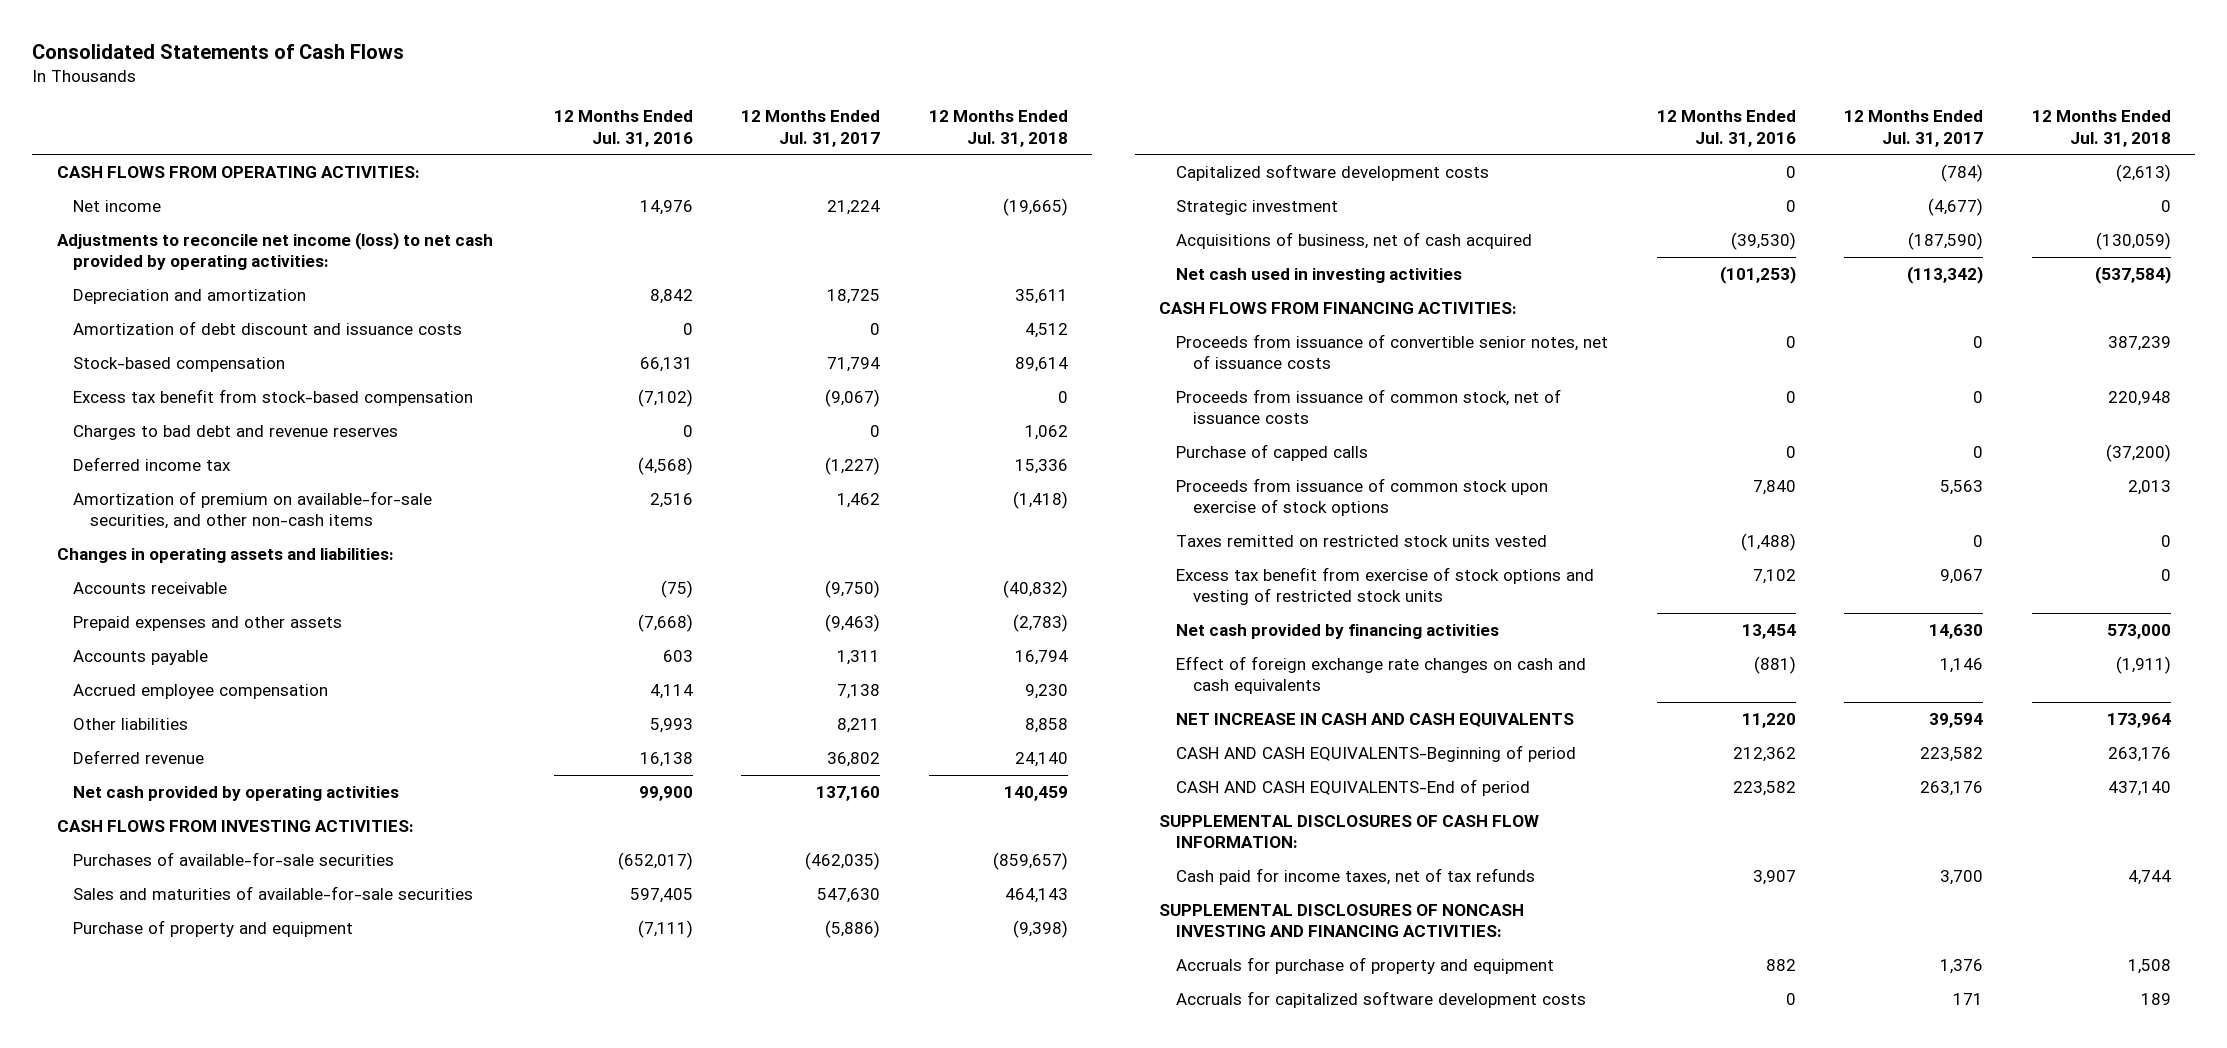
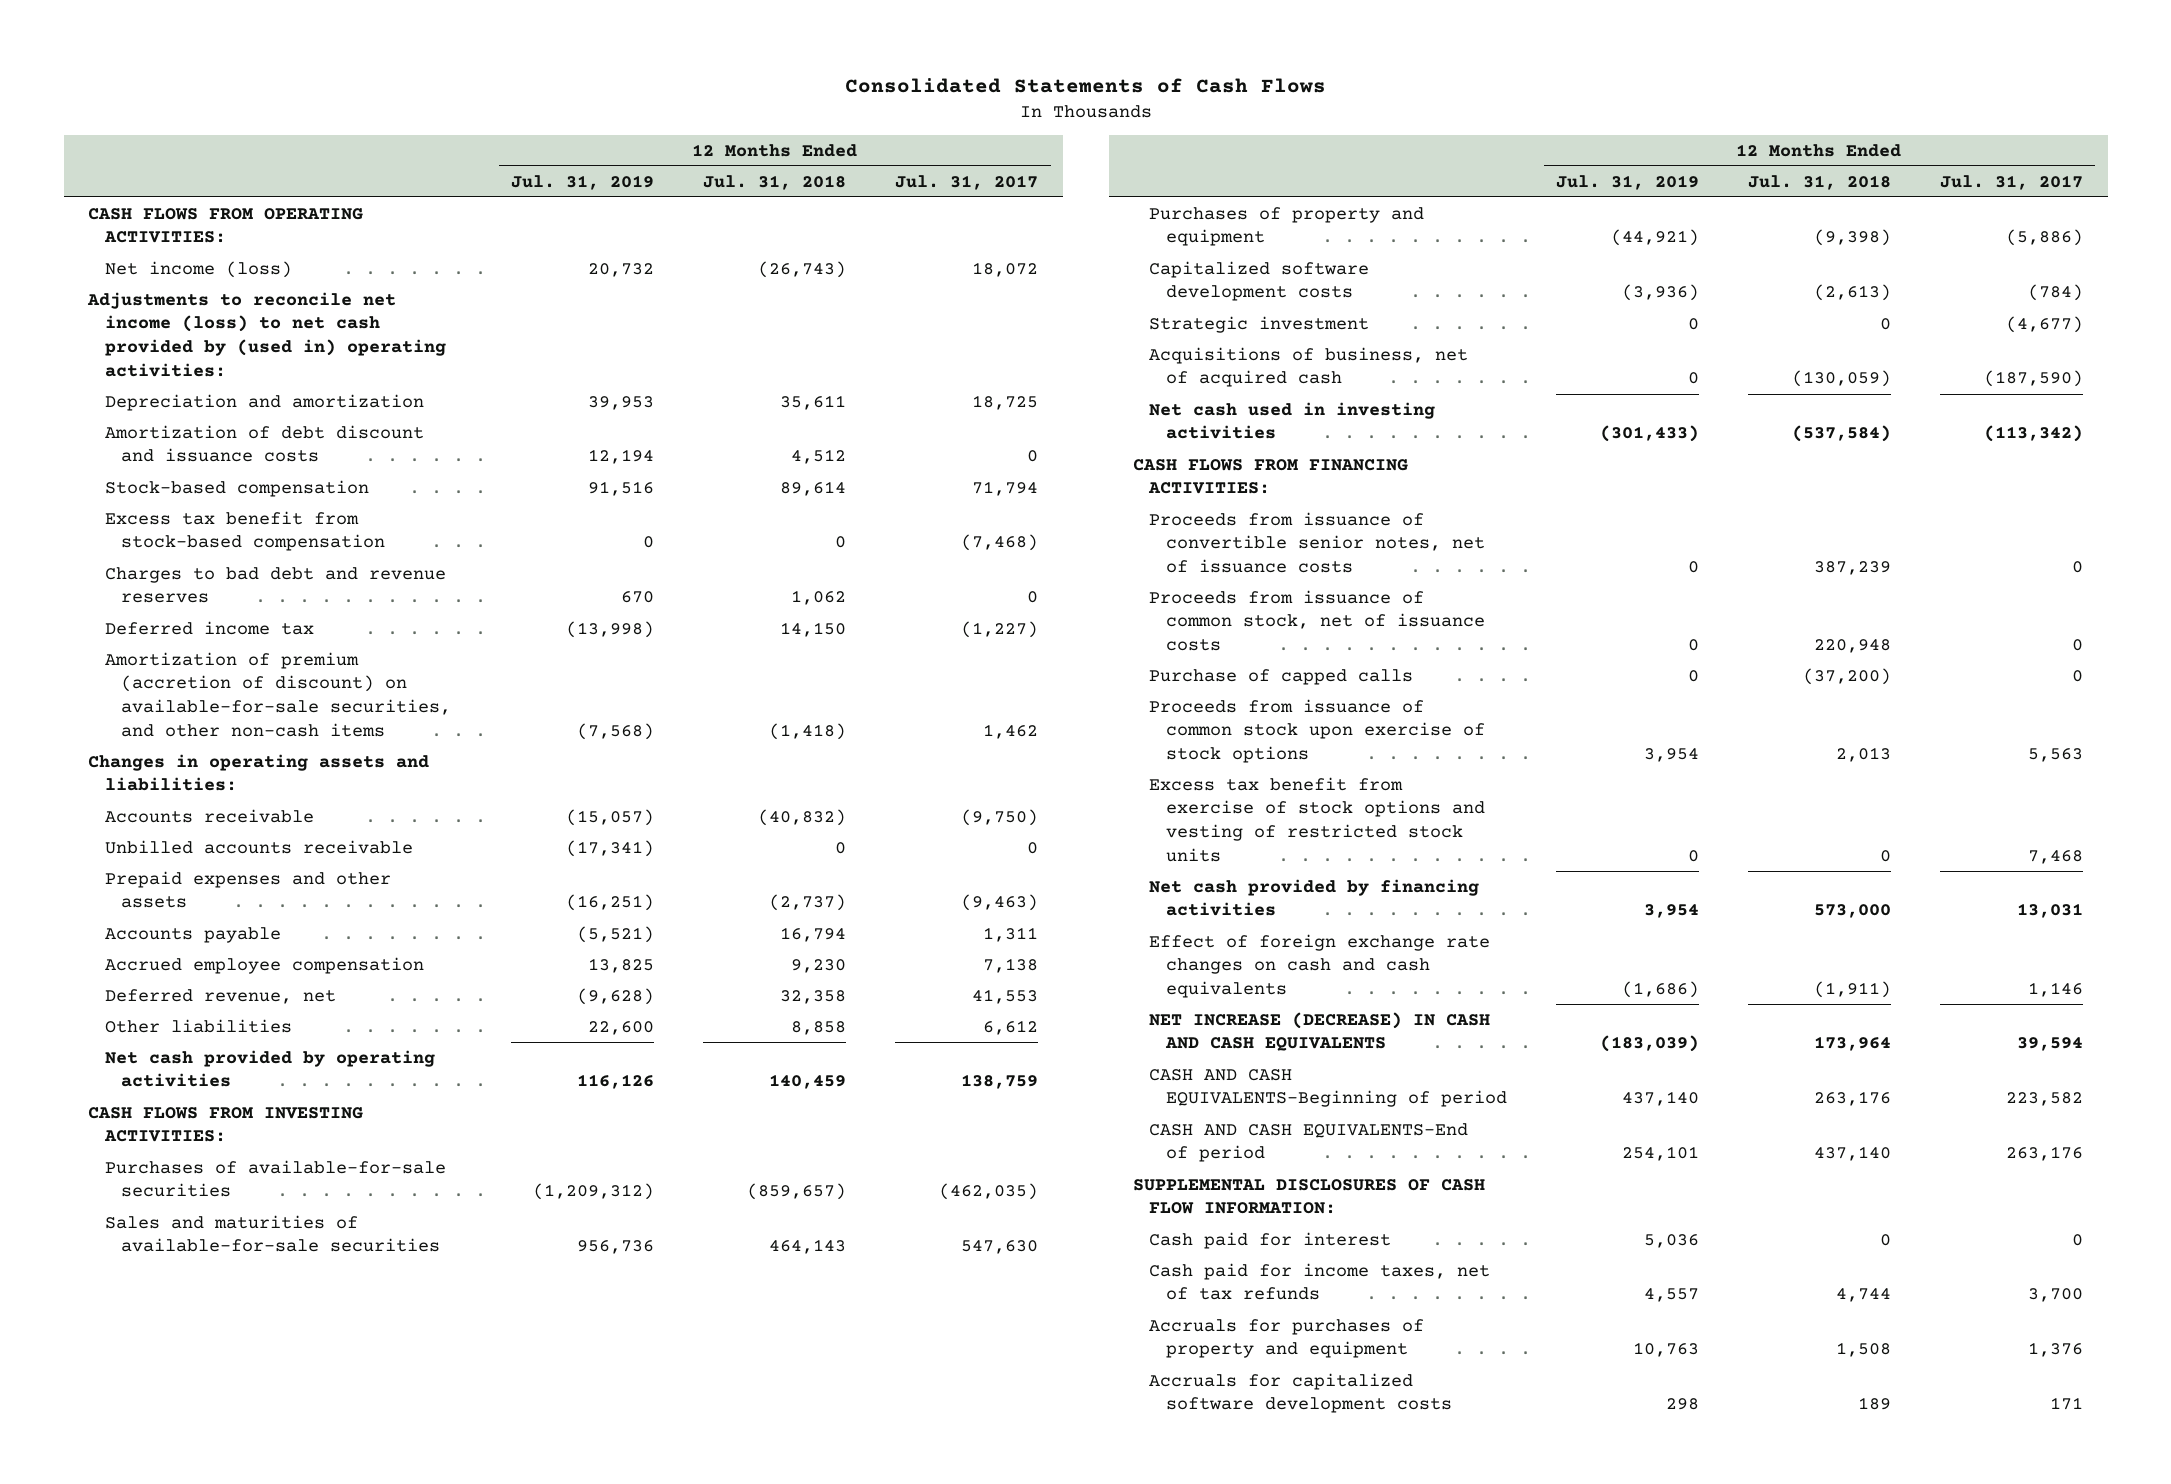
- | 12 Months Ended Jul. 31, 2016 | 12 Months Ended Jul. 31, 2017 | 12 Months Ended Jul. 31, 2018
+ | 12 Months Ended Jul. 31, 2019 | 12 Months Ended Jul. 31, 2018 | 12 Months Ended Jul. 31, 2017
- Net income | 14,976 | 21,224 | (19,665)
- Adjustments to reconcile net income (loss) to net cash provided by operating activities:
+ Net income (loss) | 20,732 | (26,743) | 18,072
+ Adjustments to reconcile net income (loss) to net cash provided by (used in) operating activities:
- Excess tax benefit from stock-based compensation | (7,102) | (9,067) | 0
+ Excess tax benefit from stock-based compensation | 0 | 0 | (7,468)
- Deferred income tax | (4,568) | (1,227) | 15,336
- Amortization of premium on available-for-sale securities, and other non-cash items | 2,516 | 1,462 | (1,418)
+ Deferred income tax | (13,998) | 14,150 | (1,227)
+ Amortization of premium (accretion of discount) on available-for-sale securities, and other non-cash items | (7,568) | (1,418) | 1,462
- Prepaid expenses and other assets | (7,668) | (9,463) | (2,783)
+ Unbilled accounts receivable | (17,341) | 0 | 0
+ Prepaid expenses and other assets | (16,251) | (2,737) | (9,463)
- Other liabilities | 5,993 | 8,211 | 8,858
- Deferred revenue | 16,138 | 36,802 | 24,140
- Net cash provided by operating activities | 99,900 | 137,160 | 140,459
+ Deferred revenue, net | (9,628) | 32,358 | 41,553
+ Other liabilities | 22,600 | 8,858 | 6,612
+ Net cash provided by operating activities | 116,126 | 140,459 | 138,759
- Purchase of property and equipment | (7,111) | (5,886) | (9,398)
+ Purchases of property and equipment | (44,921) | (9,398) | (5,886)
- Acquisitions of business, net of cash acquired | (39,530) | (187,590) | (130,059)
+ Acquisitions of business, net of acquired cash | 0 | (130,059) | (187,590)
- Taxes remitted on restricted stock units vested | (1,488) | 0 | 0
- Excess tax benefit from exercise of stock options and vesting of restricted stock units | 7,102 | 9,067 | 0
- Net cash provided by financing activities | 13,454 | 14,630 | 573,000
+ Excess tax benefit from exercise of stock options and vesting of restricted stock units | 0 | 0 | 7,468
+ Net cash provided by financing activities | 3,954 | 573,000 | 13,031
- NET INCREASE IN CASH AND CASH EQUIVALENTS | 11,220 | 39,594 | 173,964
+ NET INCREASE (DECREASE) IN CASH AND CASH EQUIVALENTS | (183,039) | 173,964 | 39,594
+ Cash paid for interest | 5,036 | 0 | 0
- SUPPLEMENTAL DISCLOSURES OF NONCASH INVESTING AND FINANCING ACTIVITIES:
- Accruals for purchase of property and equipment | 882 | 1,376 | 1,508
+ Accruals for purchases of property and equipment | 10,763 | 1,508 | 1,376

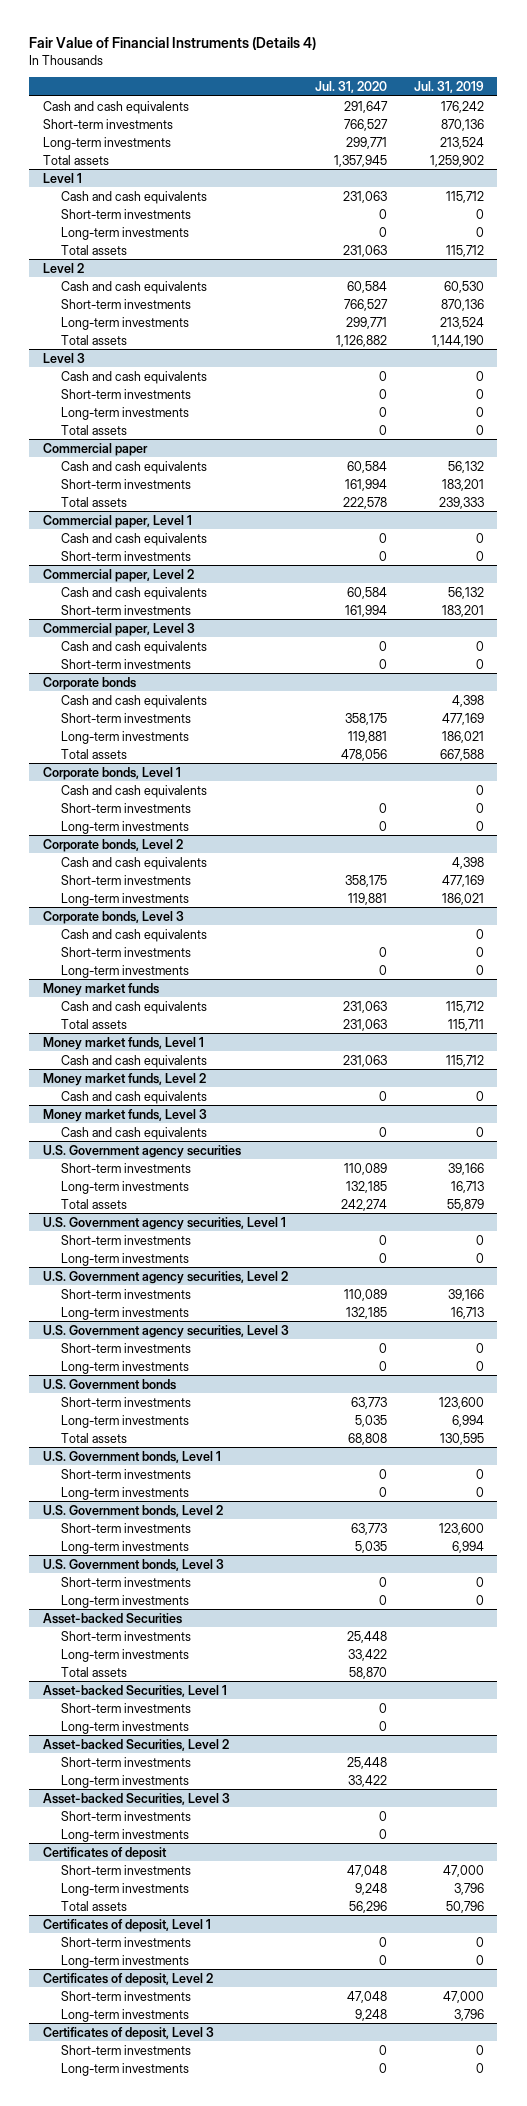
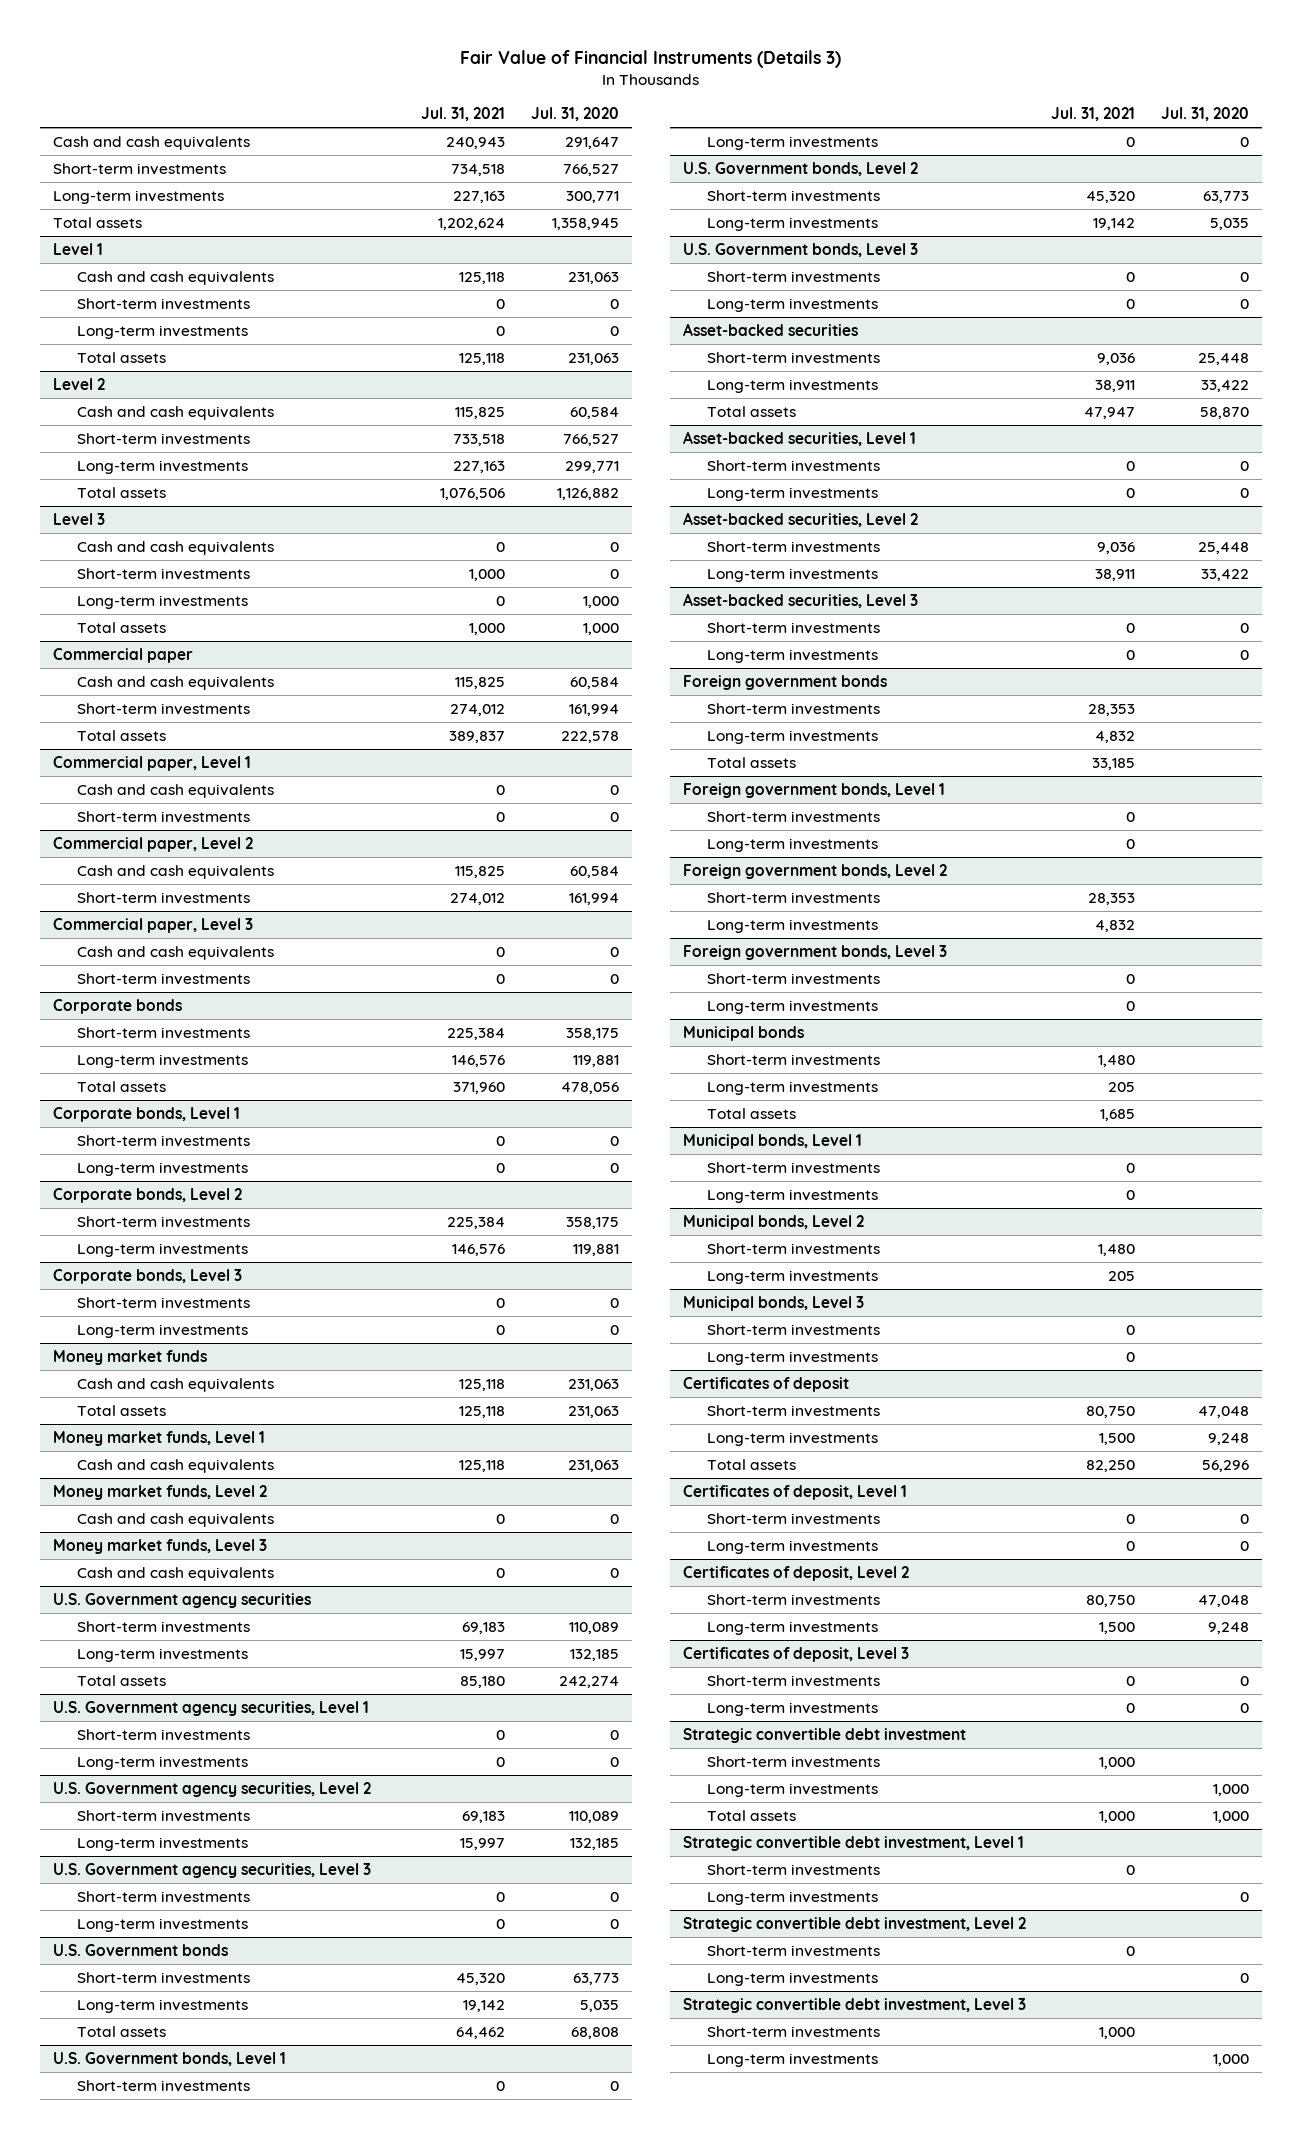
- Fair Value of Financial Instruments (Details 4)
+ Fair Value of Financial Instruments (Details 3)
- | Jul. 31, 2020 | Jul. 31, 2019
+ | Jul. 31, 2021 | Jul. 31, 2020
- Long-term investments | 299,771 | 213,524
- Total assets | 1,357,945 | 1,259,902
+ Long-term investments | 227,163 | 300,771
+ Total assets | 1,202,624 | 1,358,945
@ Level 3
- Long-term investments | 0 | 0
- Total assets | 0 | 0
+ Long-term investments | 0 | 1,000
+ Total assets | 1,000 | 1,000
@ Corporate bonds
- Cash and cash equivalents | | 4,398
@ Corporate bonds, Level 1
- Cash and cash equivalents | | 0
@ Corporate bonds, Level 2
- Cash and cash equivalents | | 4,398
@ Corporate bonds, Level 3
- Cash and cash equivalents | | 0
- Asset-backed Securities
+ Asset-backed securities
- Asset-backed Securities, Level 1
+ Asset-backed securities, Level 1
- Asset-backed Securities, Level 2
+ Asset-backed securities, Level 2
- Asset-backed Securities, Level 3
+ Asset-backed securities, Level 3
+ Foreign government bonds
+ Short-term investments | 28,353 |
+ Long-term investments | 4,832 |
+ Total assets | 33,185 |
+ Foreign government bonds, Level 1
+ Short-term investments | 0 |
+ Long-term investments | 0 |
+ Foreign government bonds, Level 2
+ Short-term investments | 28,353 |
+ Long-term investments | 4,832 |
+ Foreign government bonds, Level 3
+ Short-term investments | 0 |
+ Long-term investments | 0 |
+ Municipal bonds
+ Short-term investments | 1,480 |
+ Long-term investments | 205 |
+ Total assets | 1,685 |
+ Municipal bonds, Level 1
+ Short-term investments | 0 |
+ Long-term investments | 0 |
+ Municipal bonds, Level 2
+ Short-term investments | 1,480 |
+ Long-term investments | 205 |
+ Municipal bonds, Level 3
+ Short-term investments | 0 |
+ Long-term investments | 0 |
+ Strategic convertible debt investment
+ Short-term investments | 1,000 |
+ Long-term investments | | 1,000
+ Total assets | 1,000 | 1,000
+ Strategic convertible debt investment, Level 1
+ Short-term investments | 0 |
+ Long-term investments | | 0
+ Strategic convertible debt investment, Level 2
+ Short-term investments | 0 |
+ Long-term investments | | 0
+ Strategic convertible debt investment, Level 3
+ Short-term investments | 1,000 |
+ Long-term investments | | 1,000

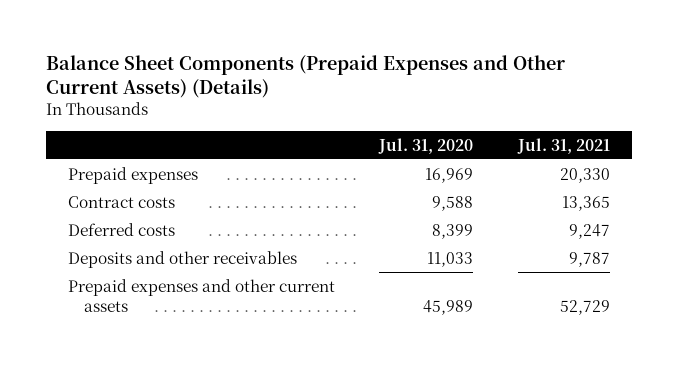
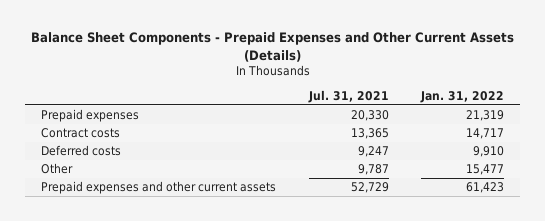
- Balance Sheet Components (Prepaid Expenses and Other Current Assets) (Details)
+ Balance Sheet Components - Prepaid Expenses and Other Current Assets (Details)
- | Jul. 31, 2020 | Jul. 31, 2021
+ | Jul. 31, 2021 | Jan. 31, 2022
- Deposits and other receivables | 11,033 | 9,787
+ Other | 9,787 | 15,477

